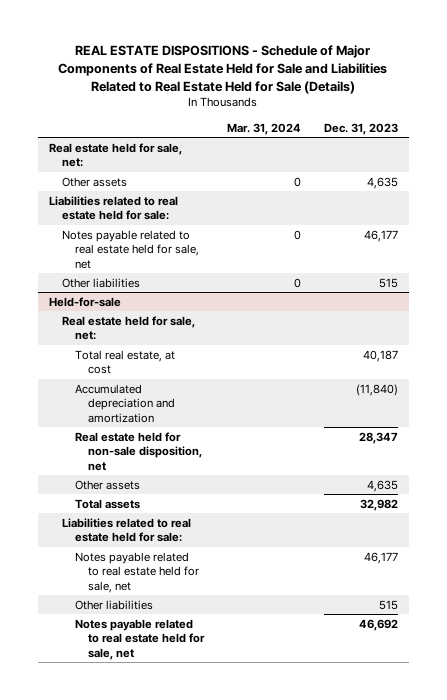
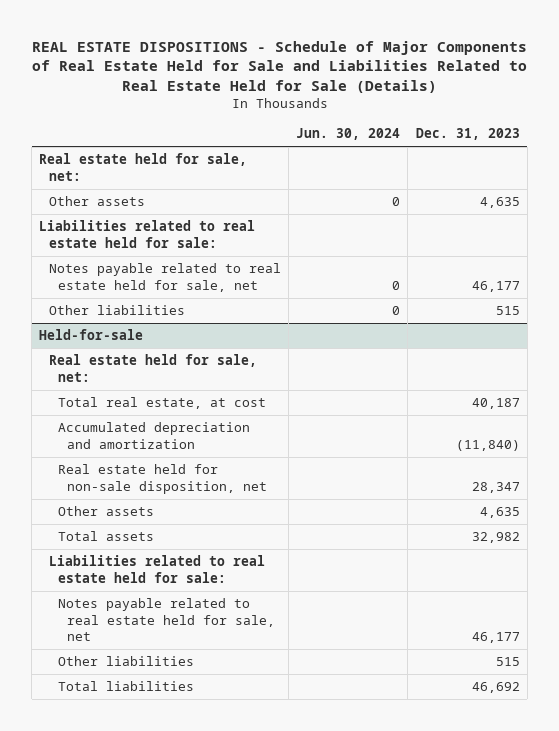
- | Mar. 31, 2024 | Dec. 31, 2023
+ | Jun. 30, 2024 | Dec. 31, 2023
@ Held-for-sale
- Notes payable related to real estate held for sale, net | | 46,692
+ Total liabilities | | 46,692

